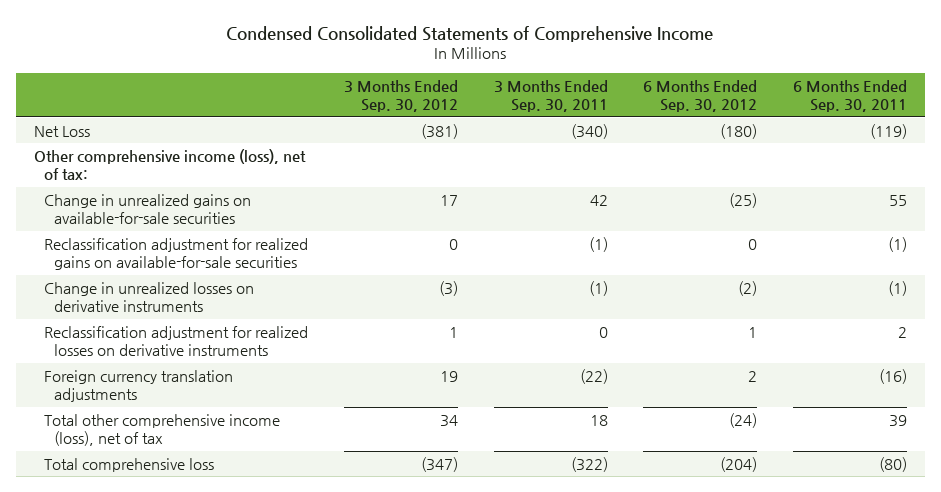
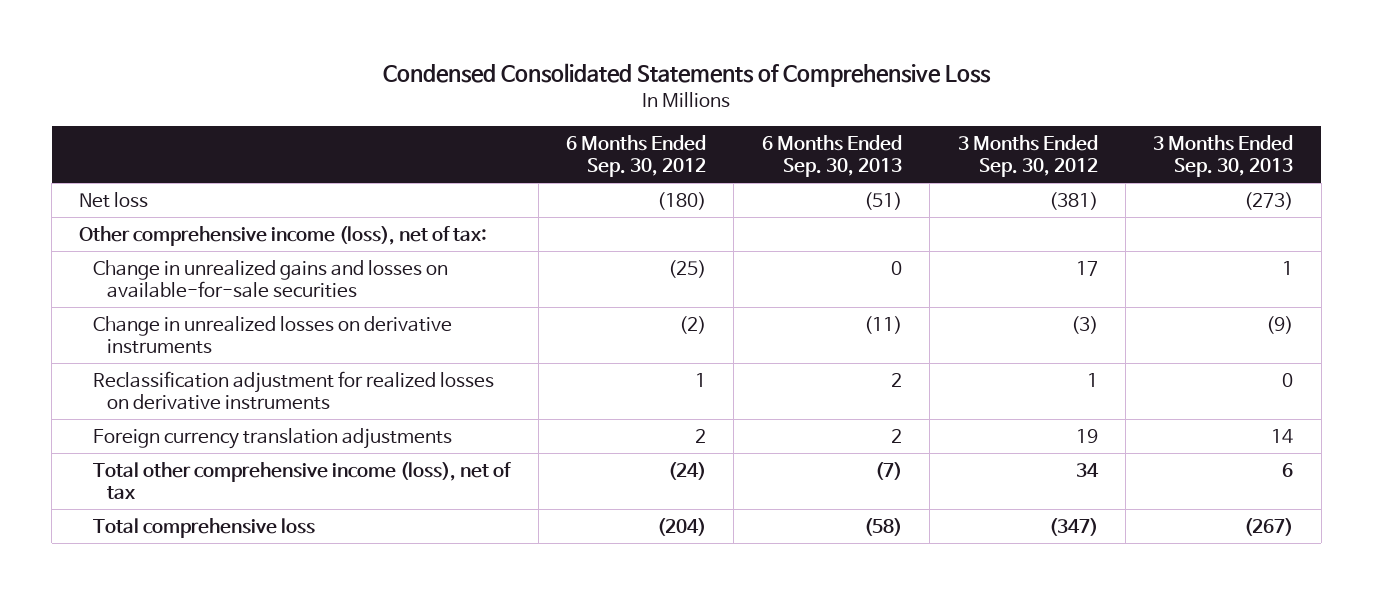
- Condensed Consolidated Statements of Comprehensive Income
+ Condensed Consolidated Statements of Comprehensive Loss
- | 3 Months Ended Sep. 30, 2012 | 3 Months Ended Sep. 30, 2011 | 6 Months Ended Sep. 30, 2012 | 6 Months Ended Sep. 30, 2011
+ | 6 Months Ended Sep. 30, 2012 | 6 Months Ended Sep. 30, 2013 | 3 Months Ended Sep. 30, 2012 | 3 Months Ended Sep. 30, 2013
- Net Loss | (381) | (340) | (180) | (119)
+ Net loss | (180) | (51) | (381) | (273)
- Change in unrealized gains on available-for-sale securities | 17 | 42 | (25) | 55
- Reclassification adjustment for realized gains on available-for-sale securities | 0 | (1) | 0 | (1)
+ Change in unrealized gains and losses on available-for-sale securities | (25) | 0 | 17 | 1

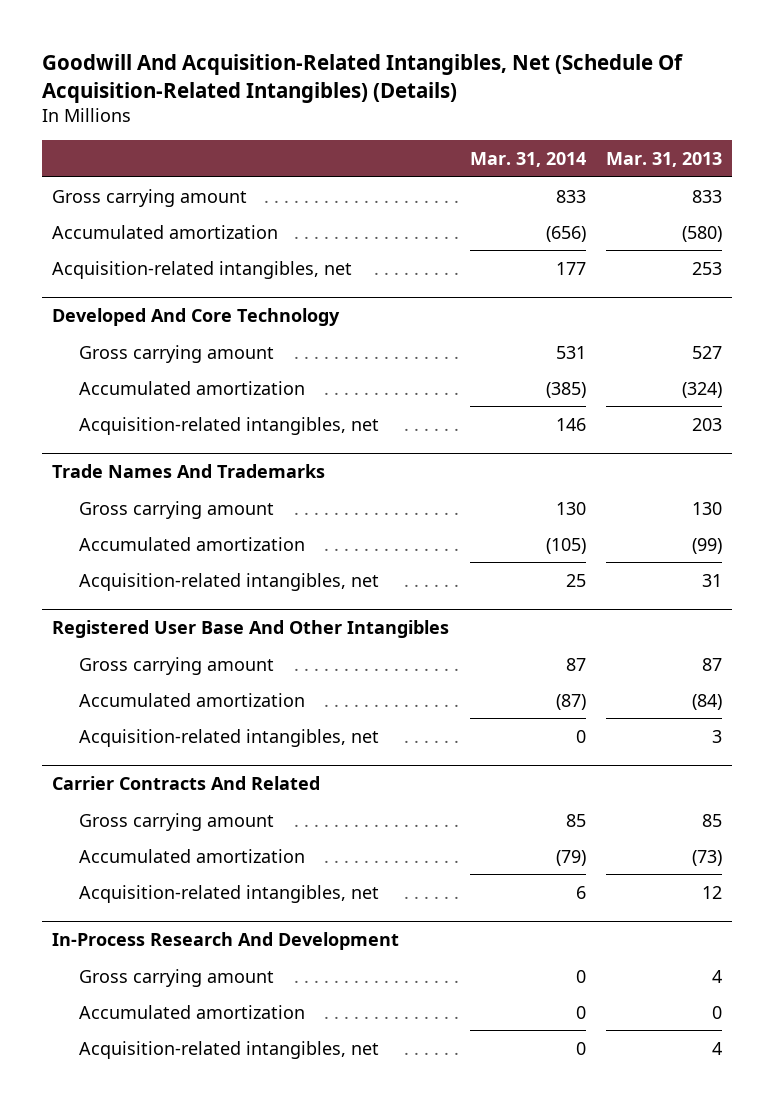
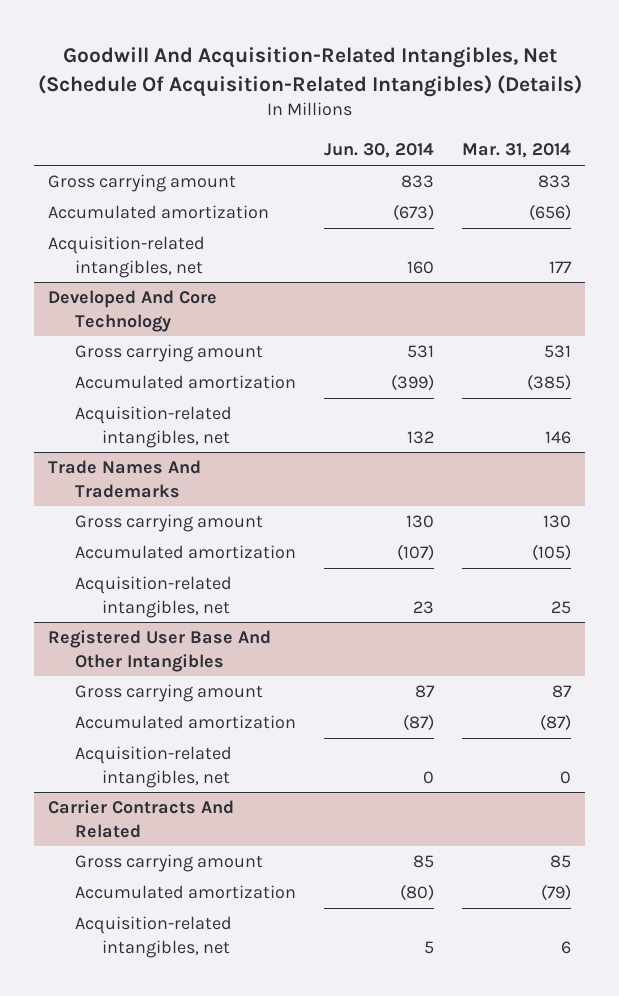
- | Mar. 31, 2014 | Mar. 31, 2013
+ | Jun. 30, 2014 | Mar. 31, 2014
- In-Process Research And Development
- Gross carrying amount | 0 | 4
- Accumulated amortization | 0 | 0
- Acquisition-related intangibles, net | 0 | 4

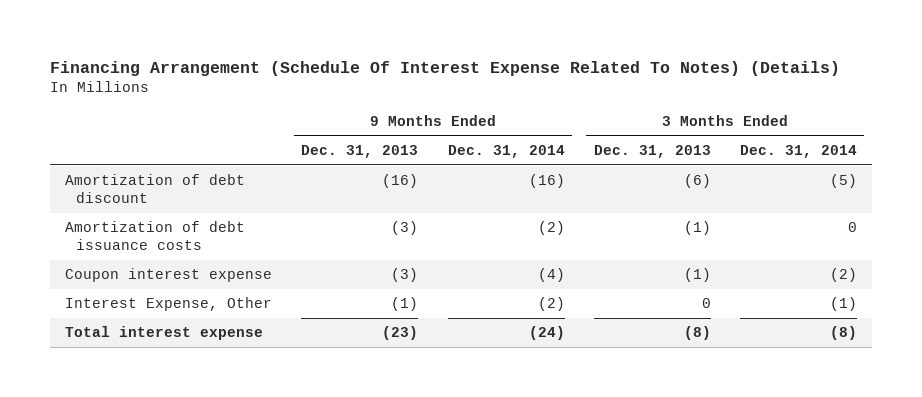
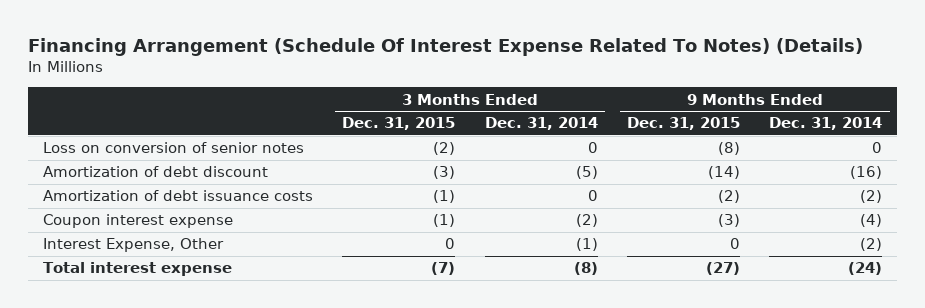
- | 9 Months Ended Dec. 31, 2013 | 9 Months Ended Dec. 31, 2014 | 3 Months Ended Dec. 31, 2013 | 3 Months Ended Dec. 31, 2014
+ | 3 Months Ended Dec. 31, 2015 | 3 Months Ended Dec. 31, 2014 | 9 Months Ended Dec. 31, 2015 | 9 Months Ended Dec. 31, 2014
+ Loss on conversion of senior notes | (2) | 0 | (8) | 0

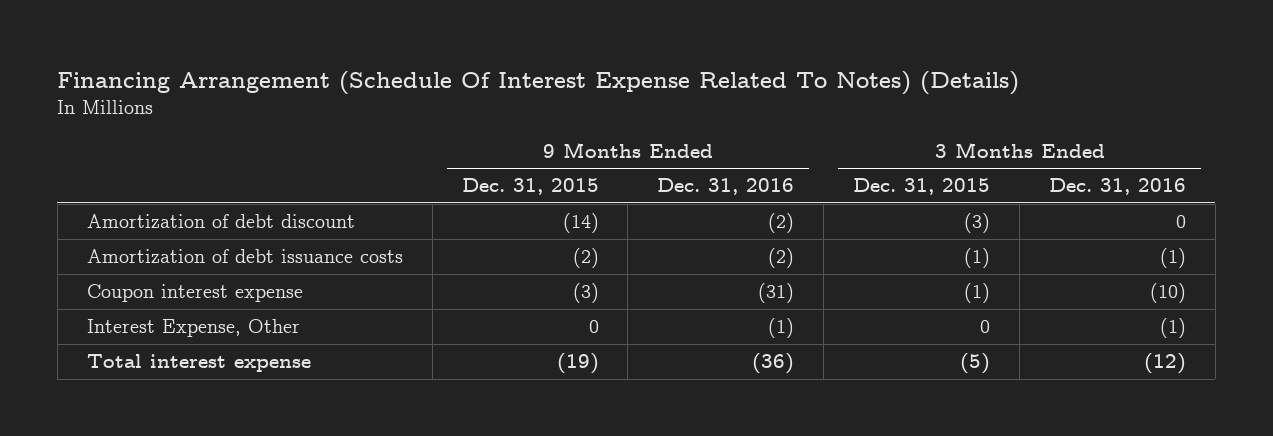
- | 3 Months Ended Dec. 31, 2015 | 3 Months Ended Dec. 31, 2014 | 9 Months Ended Dec. 31, 2015 | 9 Months Ended Dec. 31, 2014
+ | 9 Months Ended Dec. 31, 2015 | 9 Months Ended Dec. 31, 2016 | 3 Months Ended Dec. 31, 2015 | 3 Months Ended Dec. 31, 2016
- Loss on conversion of senior notes | (2) | 0 | (8) | 0
- Total interest expense | (7) | (8) | (27) | (24)
+ Total interest expense | (19) | (36) | (5) | (12)

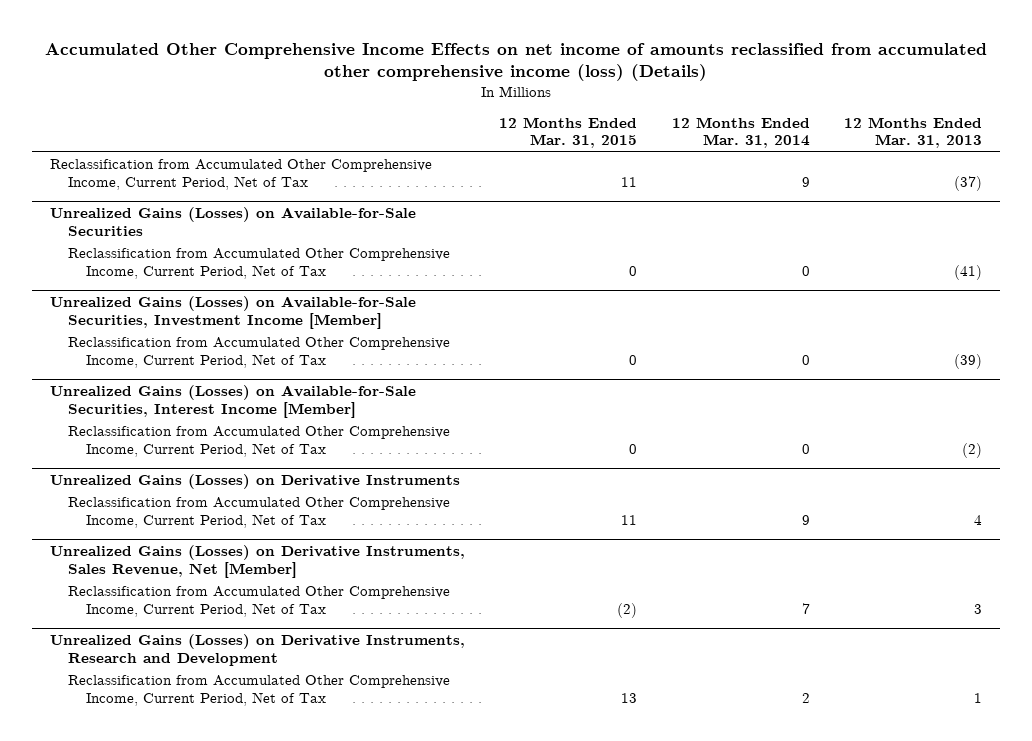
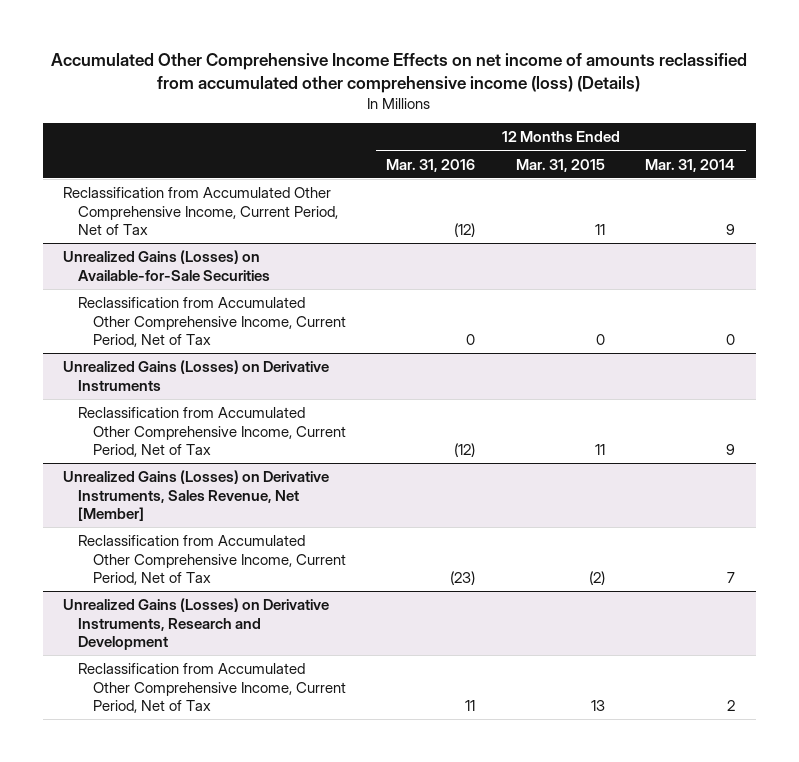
- | 12 Months Ended Mar. 31, 2015 | 12 Months Ended Mar. 31, 2014 | 12 Months Ended Mar. 31, 2013
+ | 12 Months Ended Mar. 31, 2016 | 12 Months Ended Mar. 31, 2015 | 12 Months Ended Mar. 31, 2014
- Unrealized Gains (Losses) on Available-for-Sale Securities, Investment Income [Member]
- Reclassification from Accumulated Other Comprehensive Income, Current Period, Net of Tax | 0 | 0 | (39)
- Unrealized Gains (Losses) on Available-for-Sale Securities, Interest Income [Member]
- Reclassification from Accumulated Other Comprehensive Income, Current Period, Net of Tax | 0 | 0 | (2)

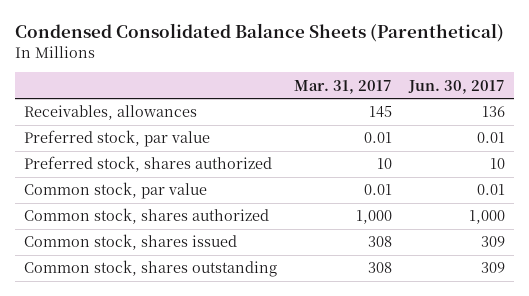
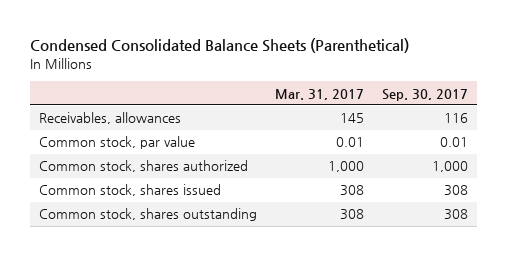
- | Mar. 31, 2017 | Jun. 30, 2017
+ | Mar. 31, 2017 | Sep. 30, 2017
- Preferred stock, par value | 0.01 | 0.01
- Preferred stock, shares authorized | 10 | 10

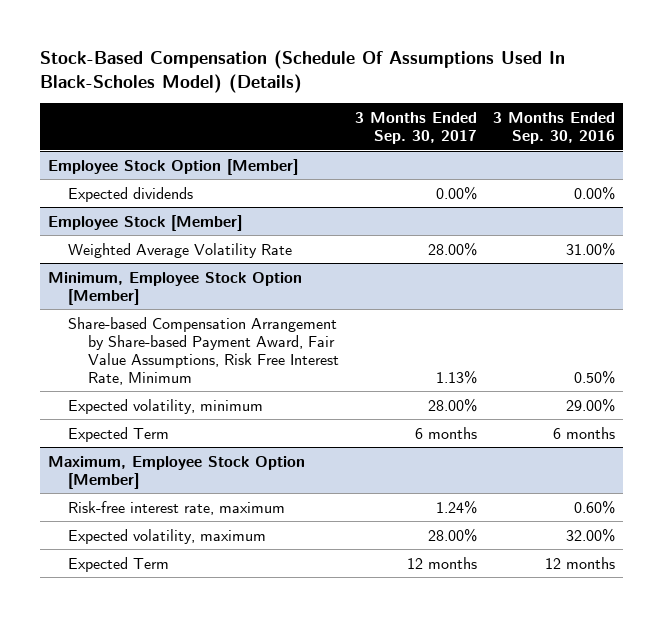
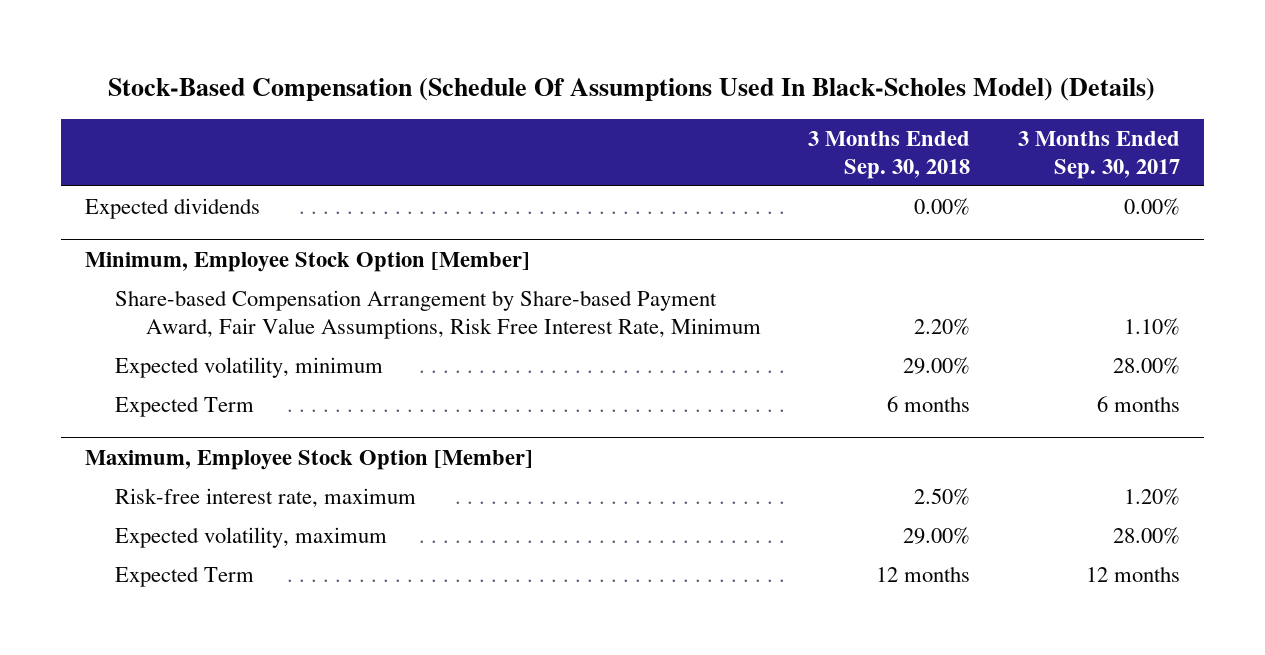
- | 3 Months Ended Sep. 30, 2017 | 3 Months Ended Sep. 30, 2016
+ | 3 Months Ended Sep. 30, 2018 | 3 Months Ended Sep. 30, 2017
- Employee Stock Option [Member]
- Employee Stock [Member]
- Weighted Average Volatility Rate | 28.00% | 31.00%
@ Minimum, Employee Stock Option [Member]
- Share-based Compensation Arrangement by Share-based Payment Award, Fair Value Assumptions, Risk Free Interest Rate, Minimum | 1.13% | 0.50%
+ Share-based Compensation Arrangement by Share-based Payment Award, Fair Value Assumptions, Risk Free Interest Rate, Minimum | 2.20% | 1.10%
@ Maximum, Employee Stock Option [Member]
- Risk-free interest rate, maximum | 1.24% | 0.60%
+ Risk-free interest rate, maximum | 2.50% | 1.20%

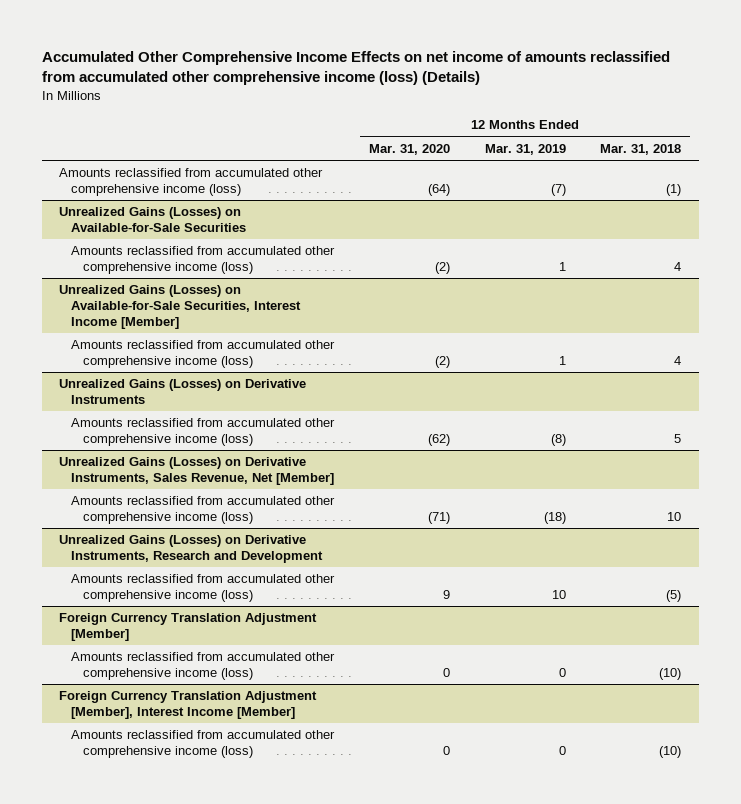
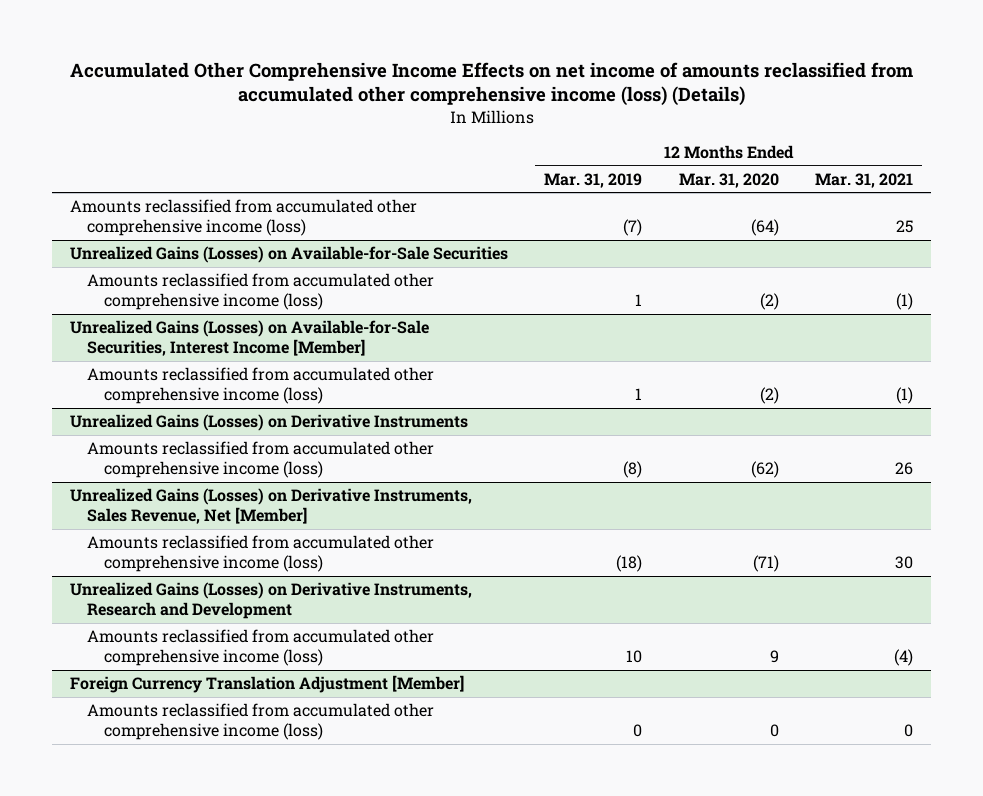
- | 12 Months Ended Mar. 31, 2020 | 12 Months Ended Mar. 31, 2019 | 12 Months Ended Mar. 31, 2018
+ | 12 Months Ended Mar. 31, 2019 | 12 Months Ended Mar. 31, 2020 | 12 Months Ended Mar. 31, 2021
- Foreign Currency Translation Adjustment [Member], Interest Income [Member]
- Amounts reclassified from accumulated other comprehensive income (loss) | 0 | 0 | (10)

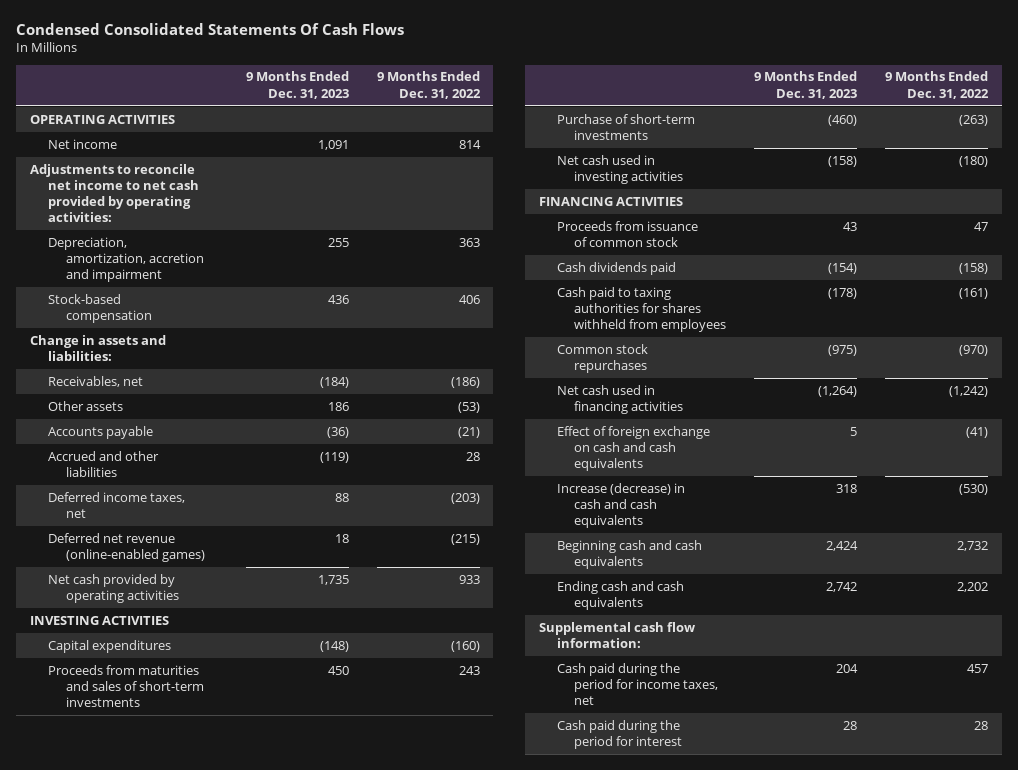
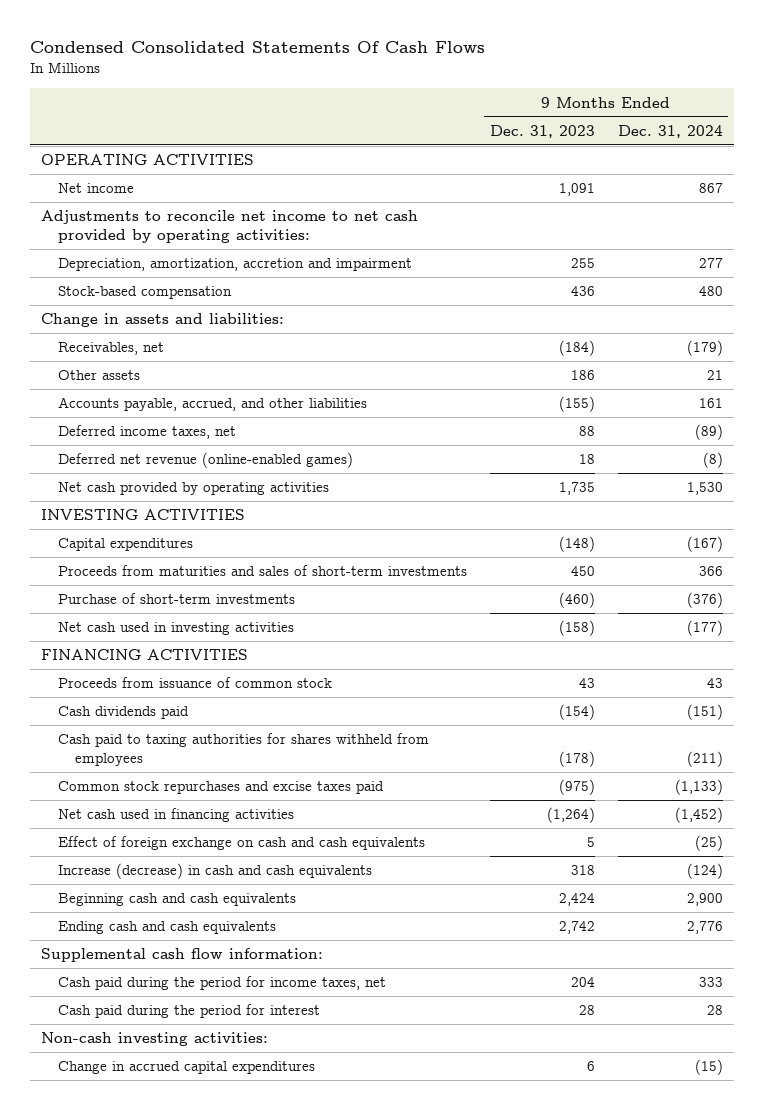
- | 9 Months Ended Dec. 31, 2023 | 9 Months Ended Dec. 31, 2022
+ | 9 Months Ended Dec. 31, 2023 | 9 Months Ended Dec. 31, 2024
- Accounts payable | (36) | (21)
- Accrued and other liabilities | (119) | 28
+ Accounts payable, accrued, and other liabilities | (155) | 161
- Common stock repurchases | (975) | (970)
+ Common stock repurchases and excise taxes paid | (975) | (1,133)
+ Non-cash investing activities:
+ Change in accrued capital expenditures | 6 | (15)

